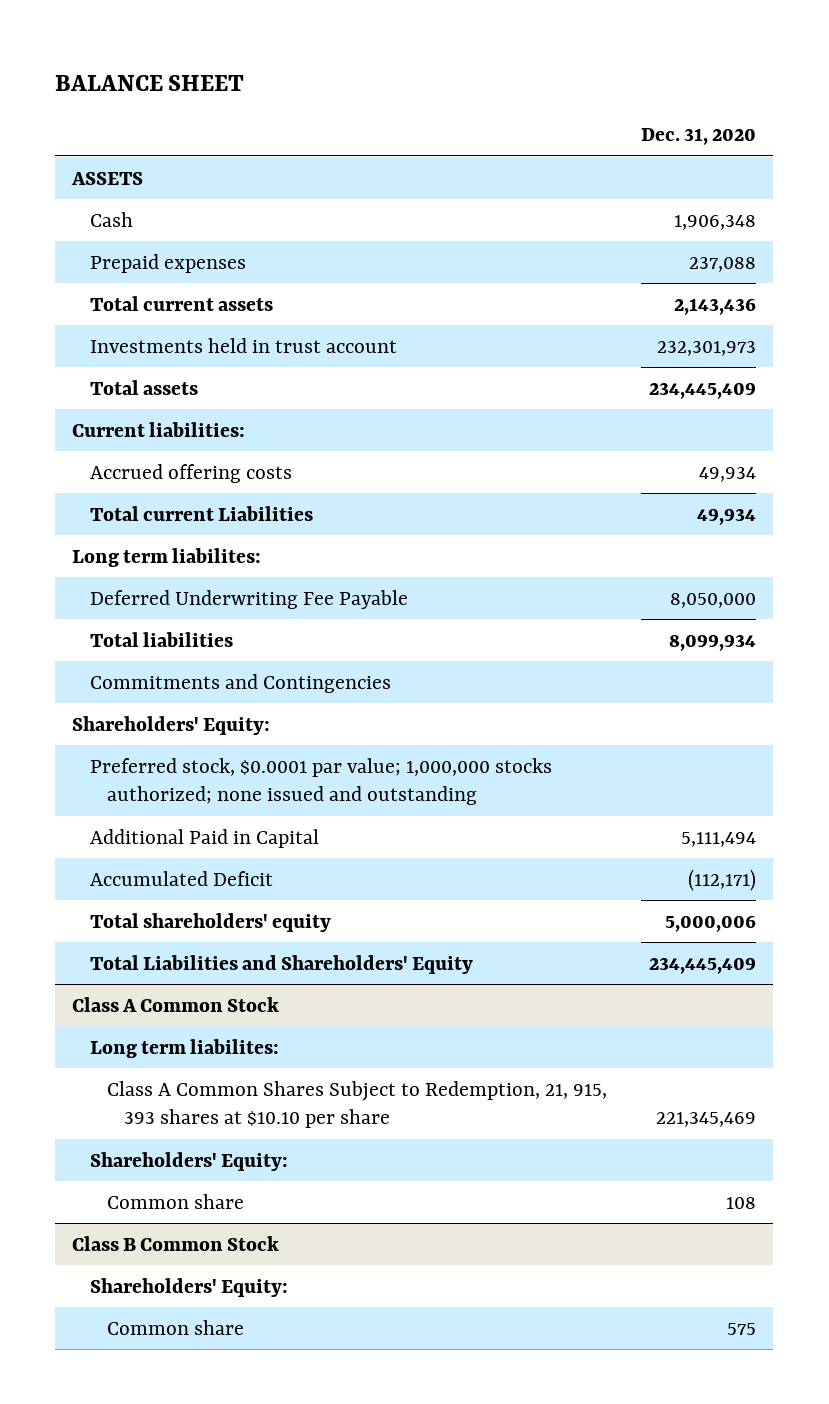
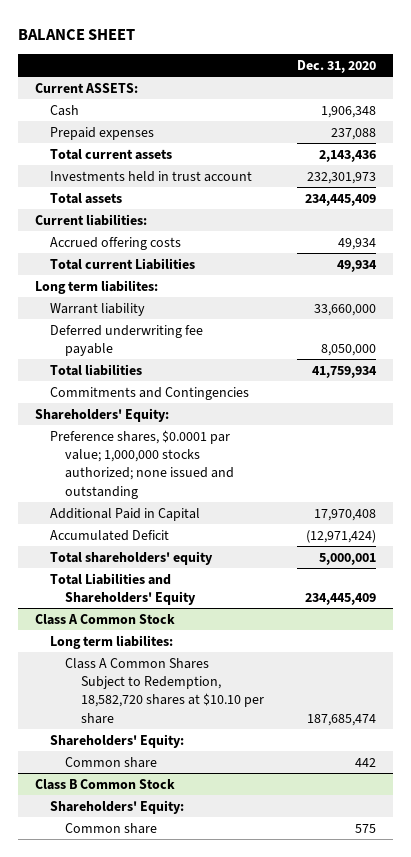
- ASSETS
+ Current ASSETS:
- Deferred Underwriting Fee Payable | 8,050,000
- Total liabilities | 8,099,934
+ Warrant liability | 33,660,000
+ Deferred underwriting fee payable | 8,050,000
+ Total liabilities | 41,759,934
- Preferred stock, $0.0001 par value; 1,000,000 stocks authorized; none issued and outstanding
- Additional Paid in Capital | 5,111,494
- Accumulated Deficit | (112,171)
- Total shareholders' equity | 5,000,006
+ Preference shares, $0.0001 par value; 1,000,000 stocks authorized; none issued and outstanding
+ Additional Paid in Capital | 17,970,408
+ Accumulated Deficit | (12,971,424)
+ Total shareholders' equity | 5,000,001
@ Class A Common Stock
- Class A Common Shares Subject to Redemption, 21, 915, 393 shares at $10.10 per share | 221,345,469
+ Class A Common Shares Subject to Redemption, 18,582,720 shares at $10.10 per share | 187,685,474
- Common share | 108
+ Common share | 442

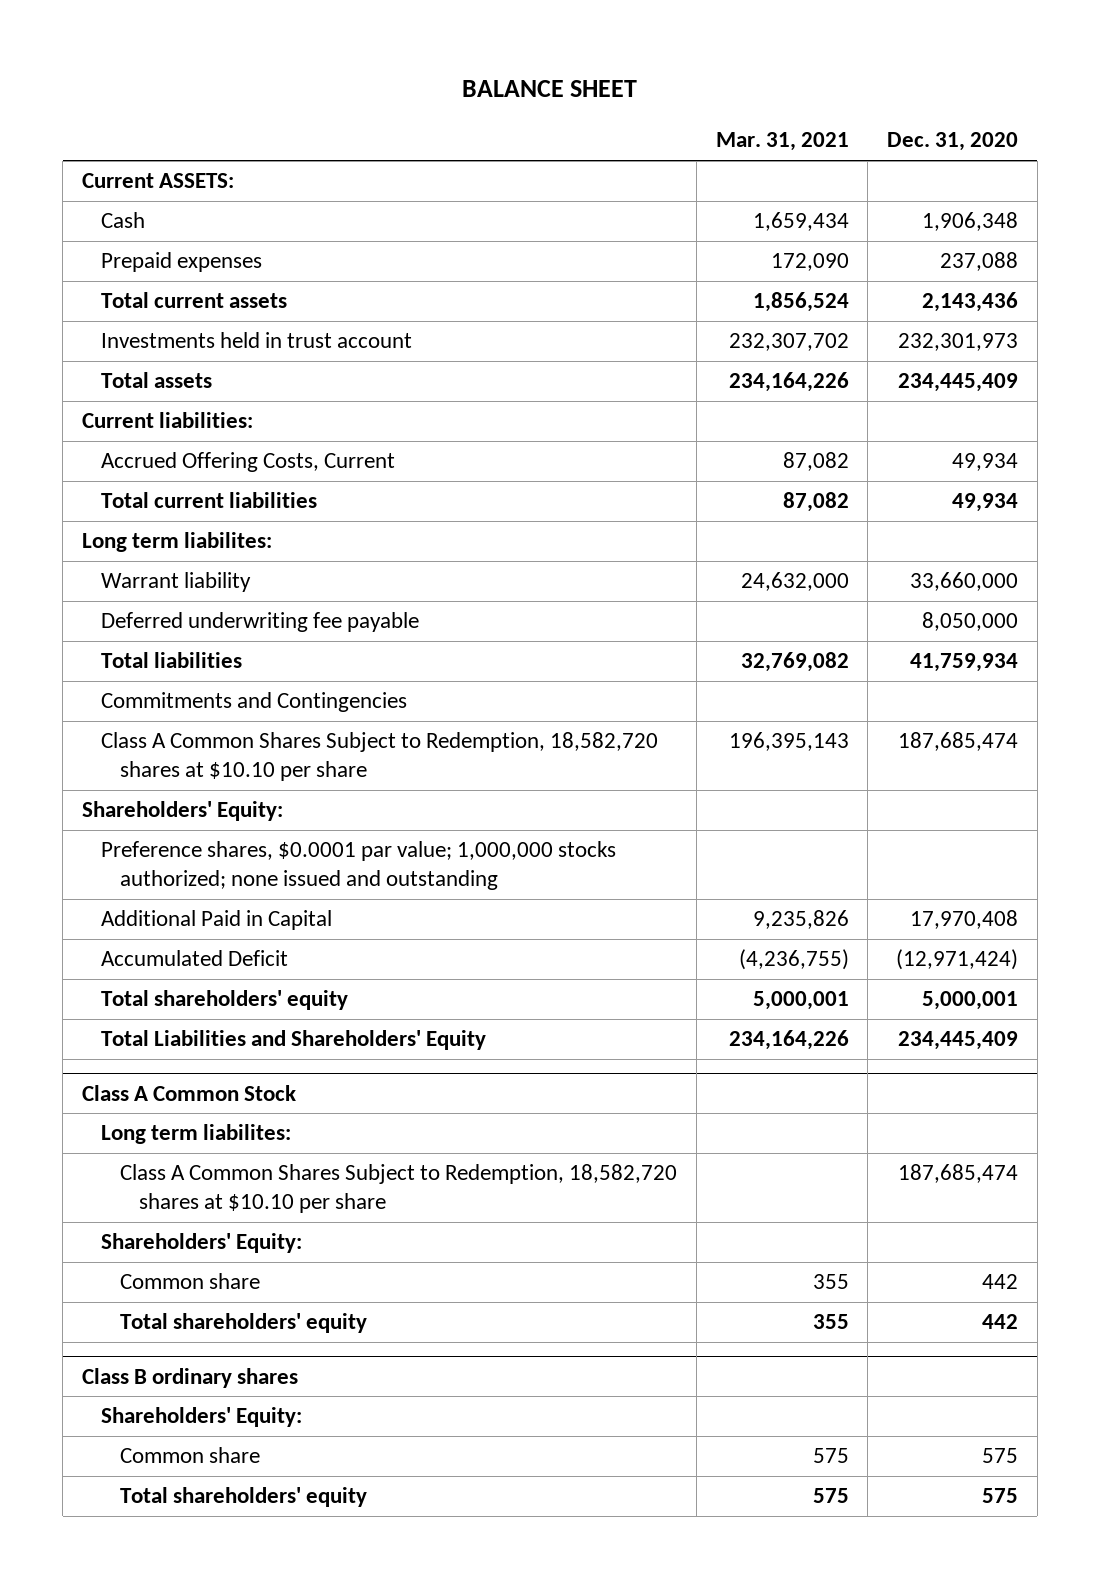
- | Dec. 31, 2020
+ | Mar. 31, 2021 | Dec. 31, 2020
- Accrued offering costs | 49,934
- Total current Liabilities | 49,934
+ Accrued Offering Costs, Current | 87,082 | 49,934
+ Total current liabilities | 87,082 | 49,934
+ Class A Common Shares Subject to Redemption, 18,582,720 shares at $10.10 per share | 196,395,143 | 187,685,474
- Class B Common Stock
@ Class A Common Stock
+ Total shareholders' equity | 355 | 442
+ Class B ordinary shares
+ Total shareholders' equity | 575 | 575

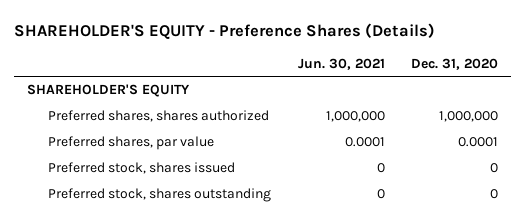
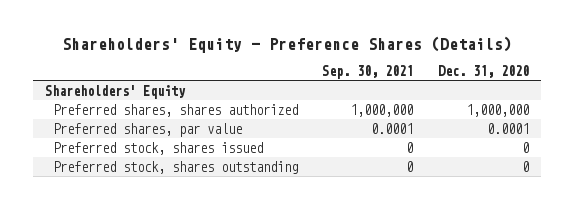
- SHAREHOLDER'S EQUITY - Preference Shares (Details)
+ Shareholders' Equity - Preference Shares (Details)
- | Jun. 30, 2021 | Dec. 31, 2020
+ | Sep. 30, 2021 | Dec. 31, 2020
- SHAREHOLDER'S EQUITY
+ Shareholders' Equity

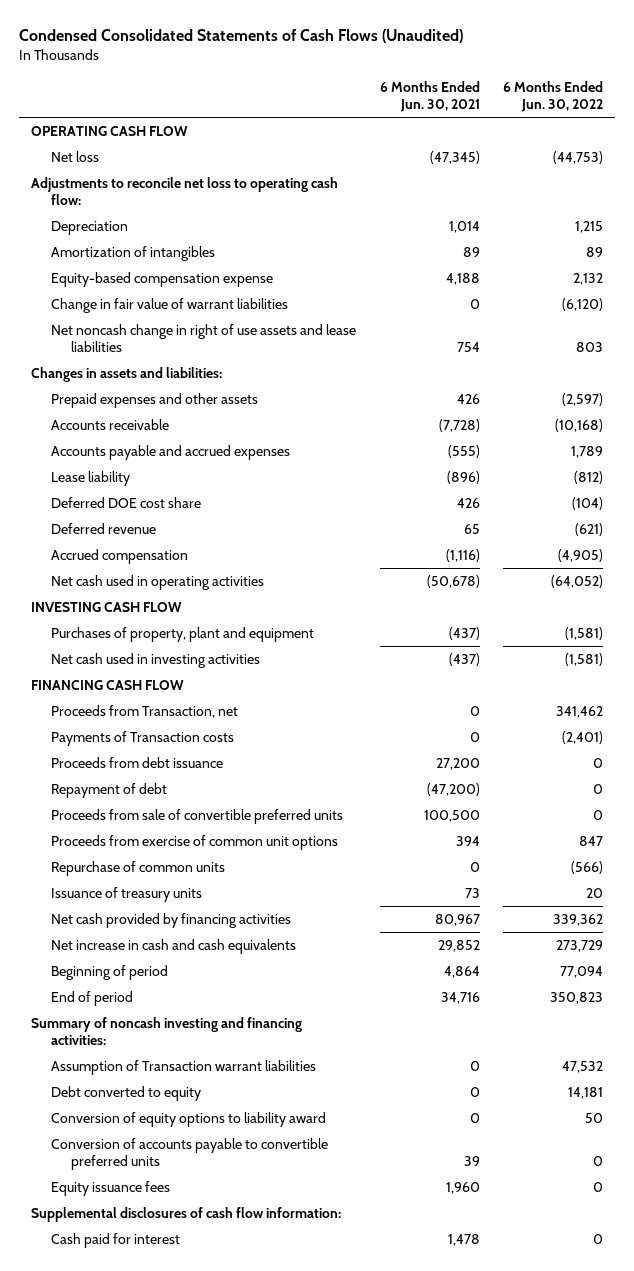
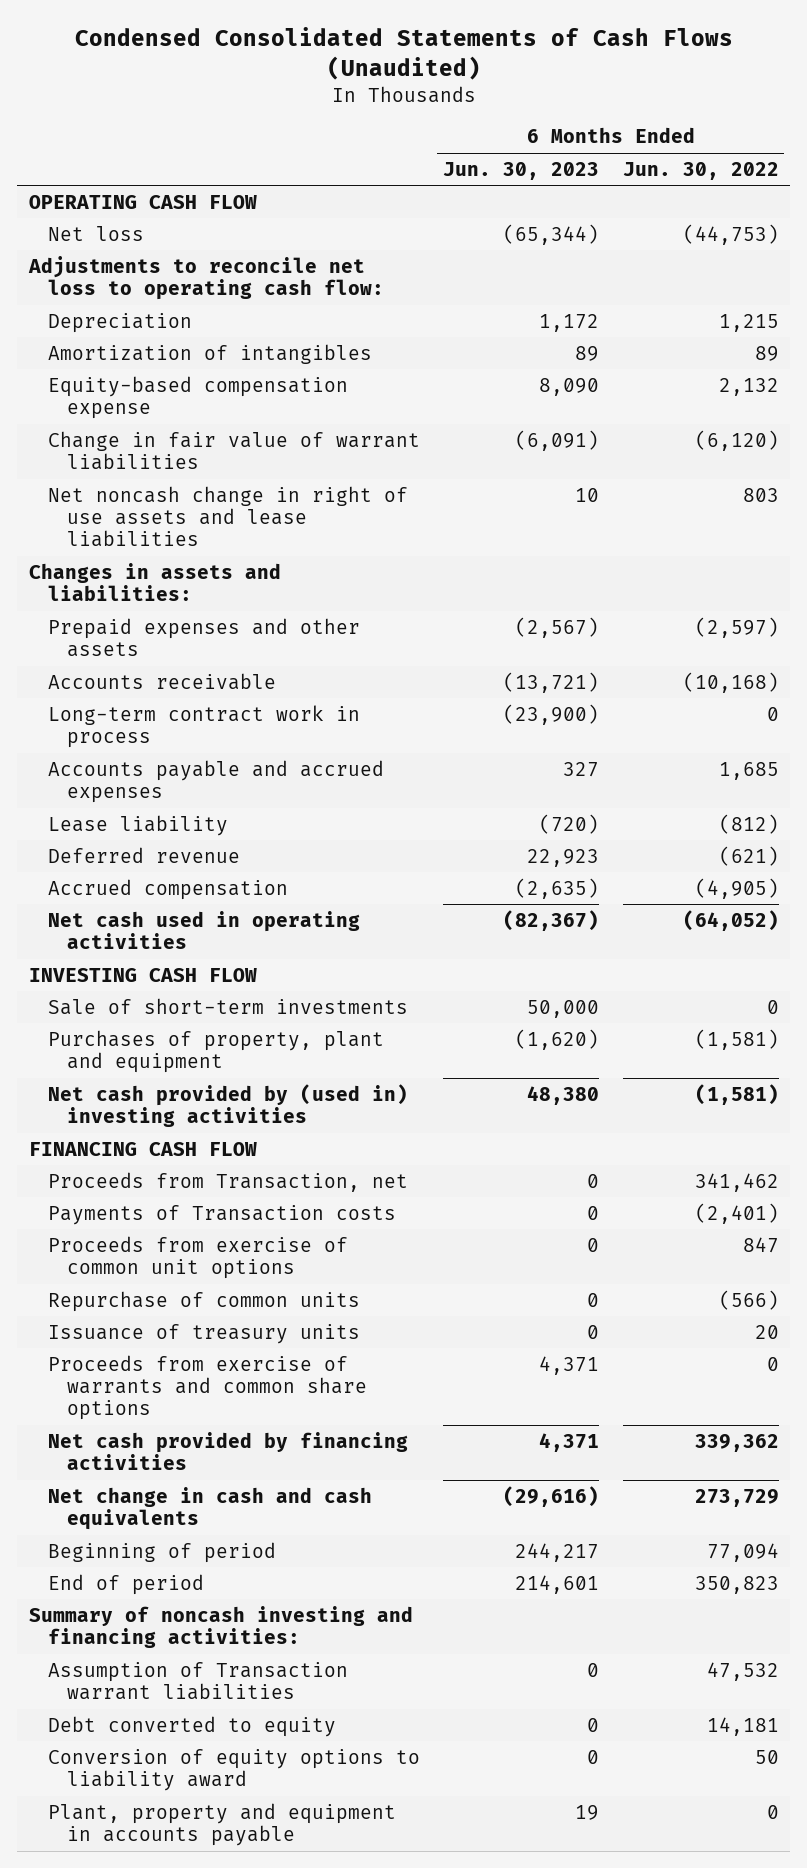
- | 6 Months Ended Jun. 30, 2021 | 6 Months Ended Jun. 30, 2022
+ | 6 Months Ended Jun. 30, 2023 | 6 Months Ended Jun. 30, 2022
- Accounts payable and accrued expenses | (555) | 1,789
+ Long-term contract work in process | (23,900) | 0
+ Accounts payable and accrued expenses | 327 | 1,685
- Deferred DOE cost share | 426 | (104)
+ Sale of short-term investments | 50,000 | 0
- Net cash used in investing activities | (437) | (1,581)
+ Net cash provided by (used in) investing activities | 48,380 | (1,581)
- Proceeds from debt issuance | 27,200 | 0
- Repayment of debt | (47,200) | 0
- Proceeds from sale of convertible preferred units | 100,500 | 0
+ Proceeds from exercise of warrants and common share options | 4,371 | 0
- Net increase in cash and cash equivalents | 29,852 | 273,729
+ Net change in cash and cash equivalents | (29,616) | 273,729
- Conversion of accounts payable to convertible preferred units | 39 | 0
- Equity issuance fees | 1,960 | 0
- Supplemental disclosures of cash flow information:
- Cash paid for interest | 1,478 | 0
+ Plant, property and equipment in accounts payable | 19 | 0

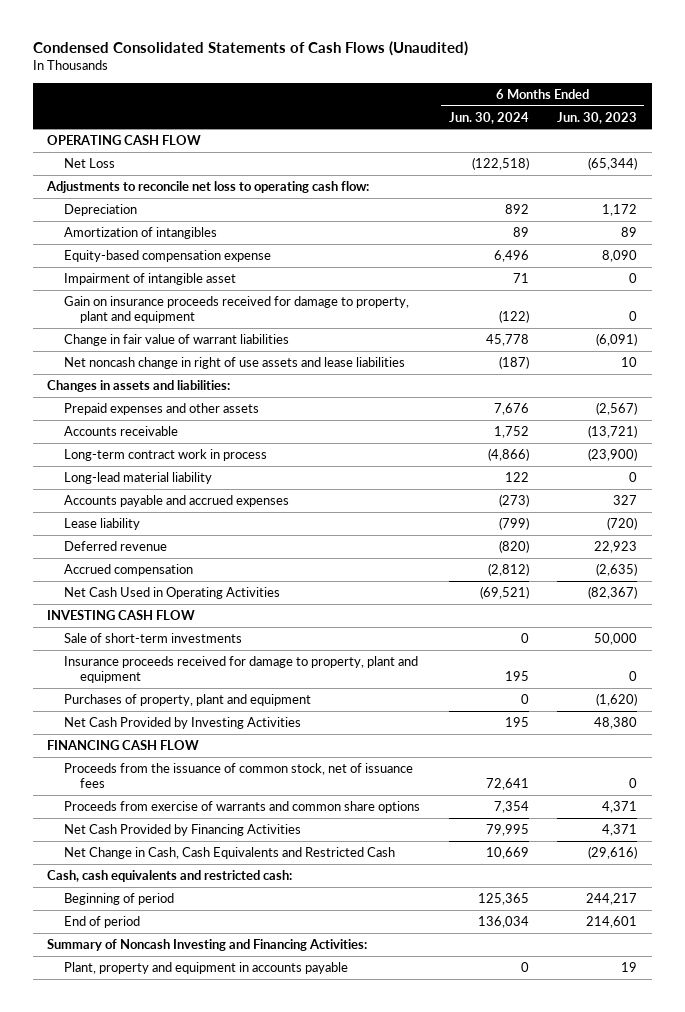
- | 6 Months Ended Jun. 30, 2023 | 6 Months Ended Jun. 30, 2022
+ | 6 Months Ended Jun. 30, 2024 | 6 Months Ended Jun. 30, 2023
- Net loss | (65,344) | (44,753)
+ Net Loss | (122,518) | (65,344)
+ Impairment of intangible asset | 71 | 0
+ Gain on insurance proceeds received for damage to property, plant and equipment | (122) | 0
+ Long-lead material liability | 122 | 0
- Net cash used in operating activities | (82,367) | (64,052)
+ Net Cash Used in Operating Activities | (69,521) | (82,367)
+ Insurance proceeds received for damage to property, plant and equipment | 195 | 0
- Net cash provided by (used in) investing activities | 48,380 | (1,581)
+ Net Cash Provided by Investing Activities | 195 | 48,380
- Proceeds from Transaction, net | 0 | 341,462
- Payments of Transaction costs | 0 | (2,401)
- Proceeds from exercise of common unit options | 0 | 847
- Repurchase of common units | 0 | (566)
- Issuance of treasury units | 0 | 20
+ Proceeds from the issuance of common stock, net of issuance fees | 72,641 | 0
- Net cash provided by financing activities | 4,371 | 339,362
- Net change in cash and cash equivalents | (29,616) | 273,729
+ Net Cash Provided by Financing Activities | 79,995 | 4,371
+ Net Change in Cash, Cash Equivalents and Restricted Cash | 10,669 | (29,616)
+ Cash, cash equivalents and restricted cash:
- Summary of noncash investing and financing activities:
- Assumption of Transaction warrant liabilities | 0 | 47,532
- Debt converted to equity | 0 | 14,181
- Conversion of equity options to liability award | 0 | 50
+ Summary of Noncash Investing and Financing Activities:

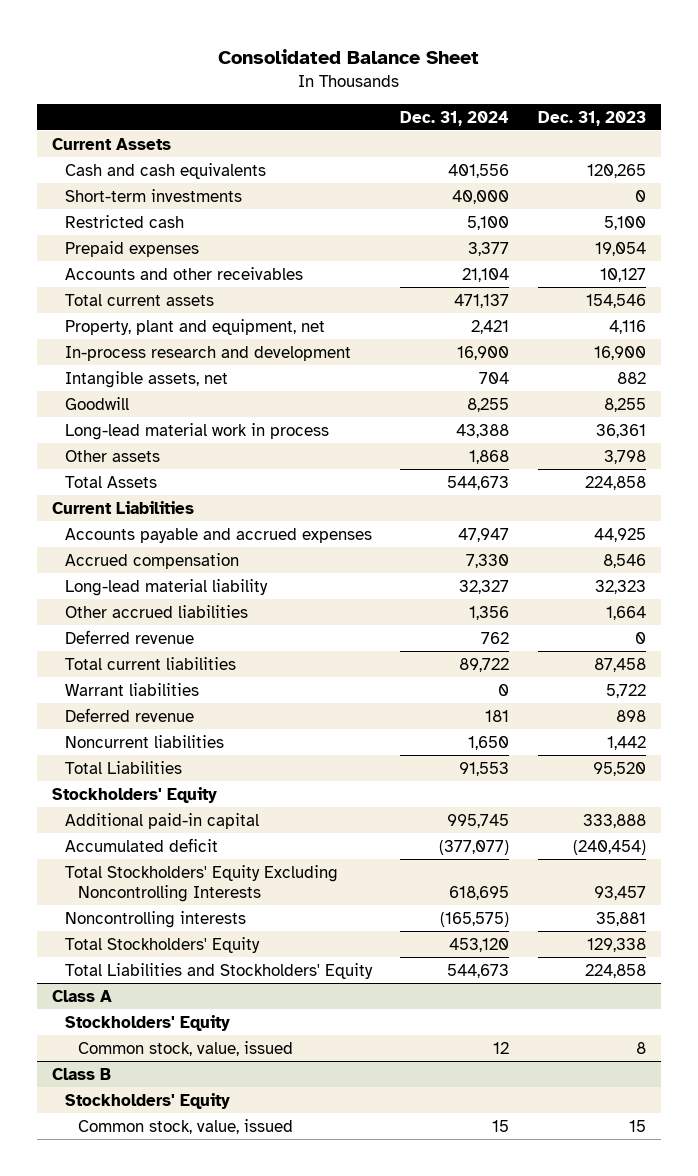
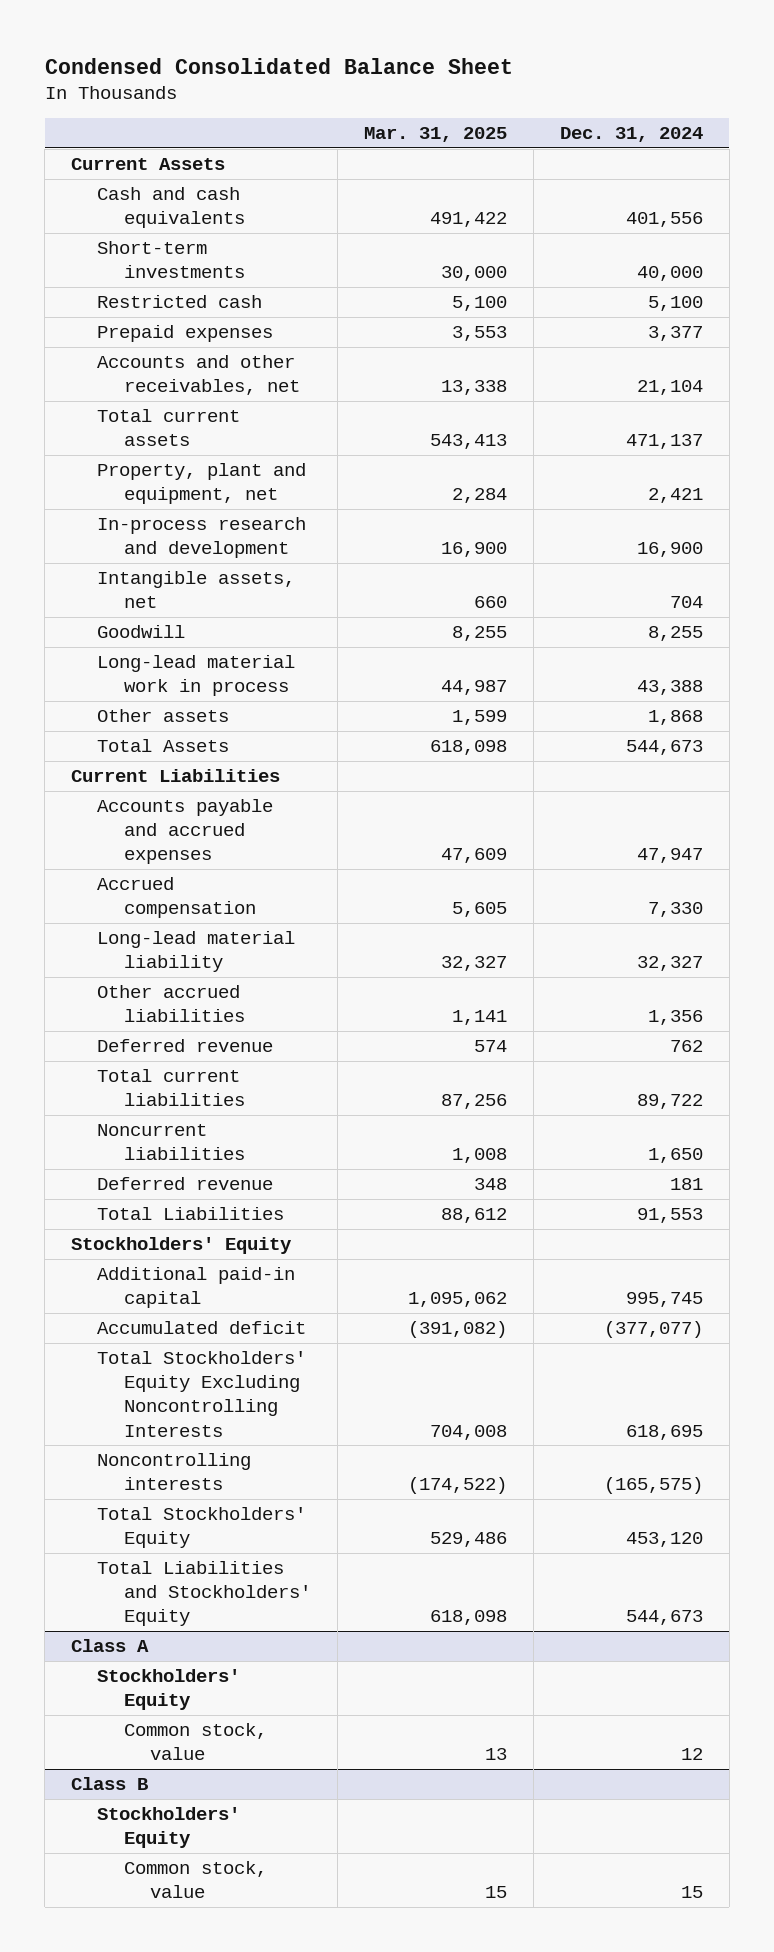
- Consolidated Balance Sheet
+ Condensed Consolidated Balance Sheet
- | Dec. 31, 2024 | Dec. 31, 2023
+ | Mar. 31, 2025 | Dec. 31, 2024
- Accounts and other receivables | 21,104 | 10,127
+ Accounts and other receivables, net | 13,338 | 21,104
- Warrant liabilities | 0 | 5,722
moved down: Deferred revenue | 348 | 181
@ Class A
- Common stock, value, issued | 12 | 8
+ Common stock, value | 13 | 12
@ Class B
- Common stock, value, issued | 15 | 15
+ Common stock, value | 15 | 15

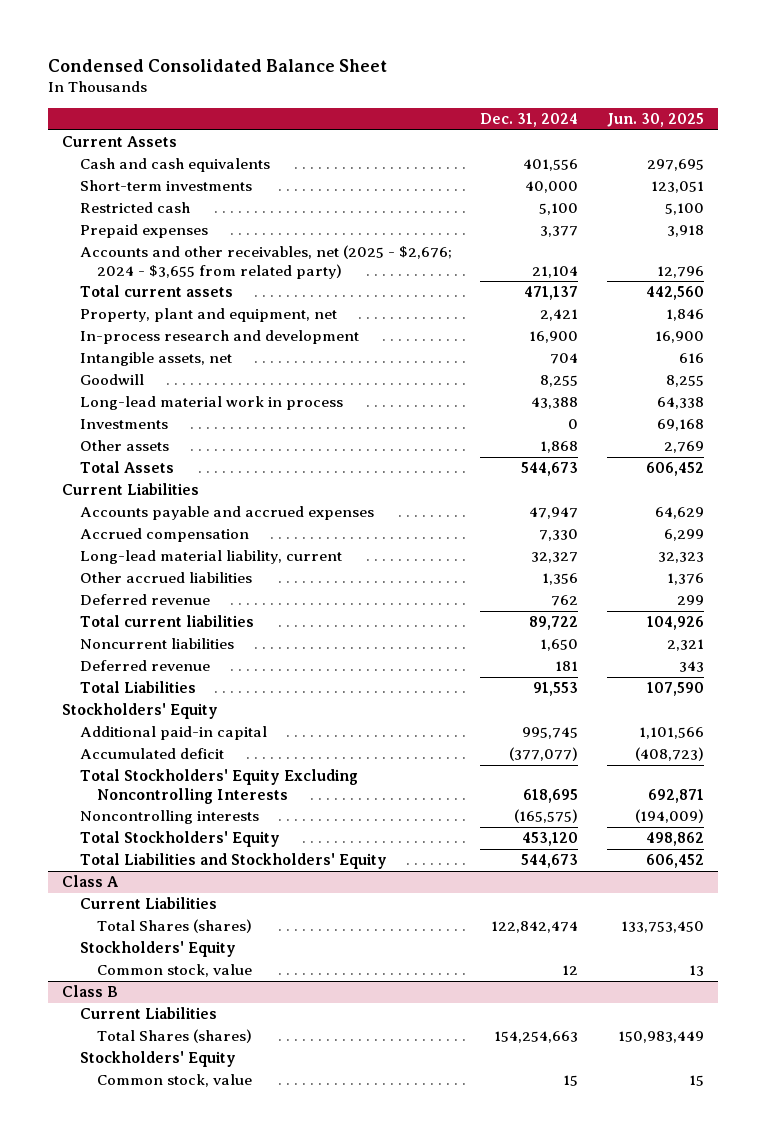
- | Mar. 31, 2025 | Dec. 31, 2024
+ | Dec. 31, 2024 | Jun. 30, 2025
- Accounts and other receivables, net | 13,338 | 21,104
+ Accounts and other receivables, net (2025 - $2,676; 2024 - $3,655 from related party) | 21,104 | 12,796
+ Investments | 0 | 69,168
- Long-lead material liability | 32,327 | 32,327
+ Long-lead material liability, current | 32,327 | 32,323
@ Class A
+ Current Liabilities
+ Total Shares (shares) | 122,842,474 | 133,753,450
@ Class B
+ Current Liabilities
+ Total Shares (shares) | 154,254,663 | 150,983,449

